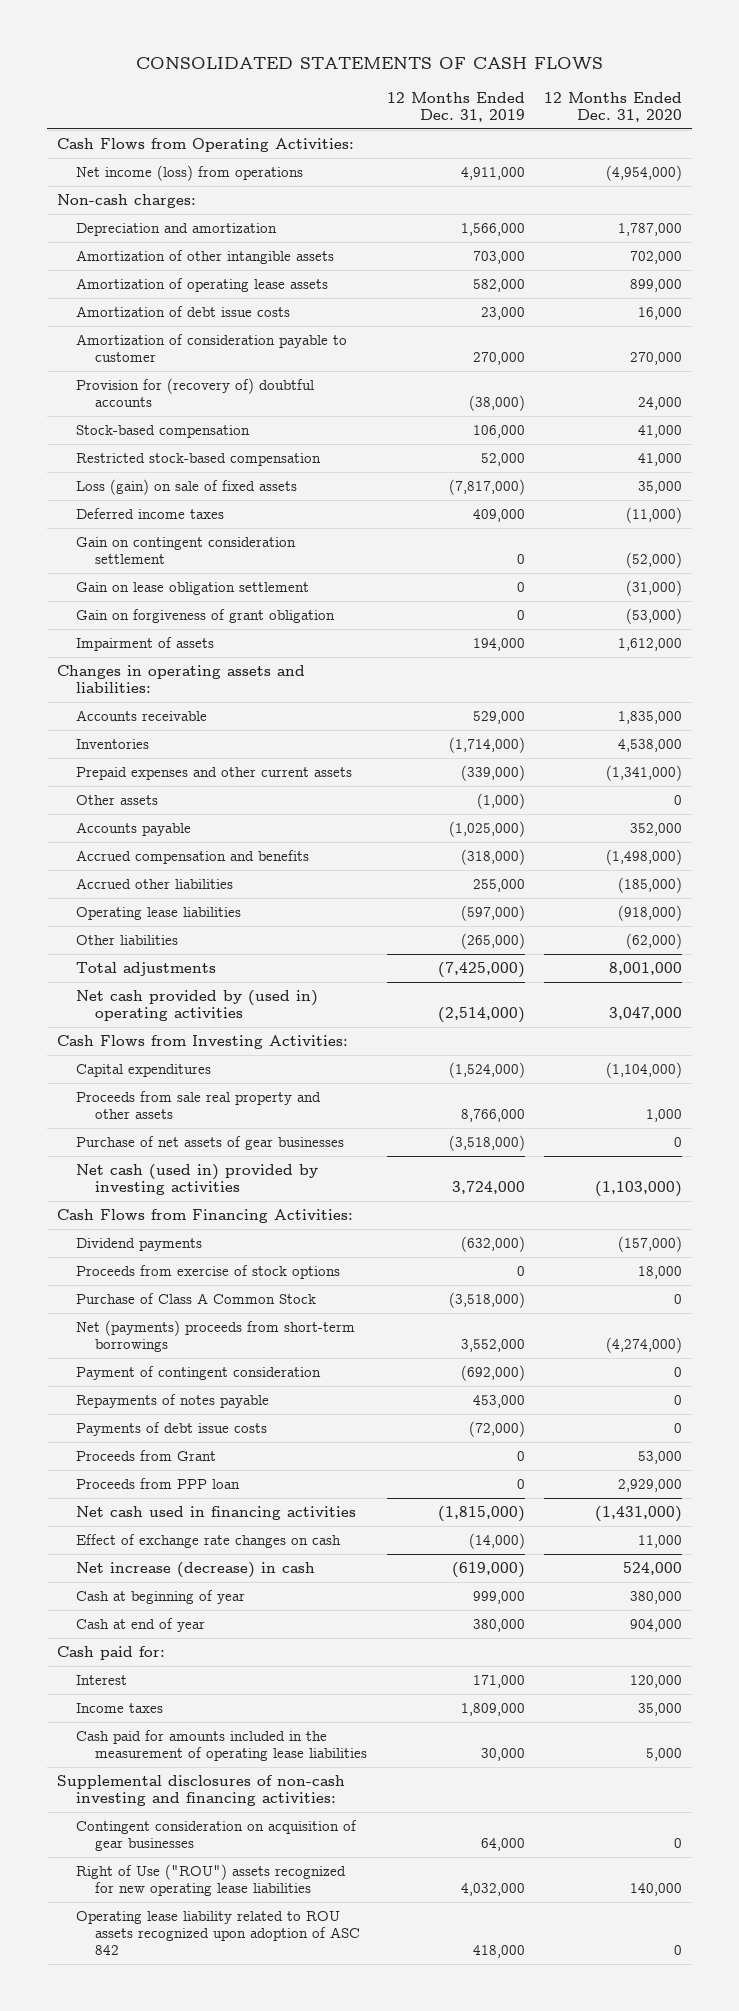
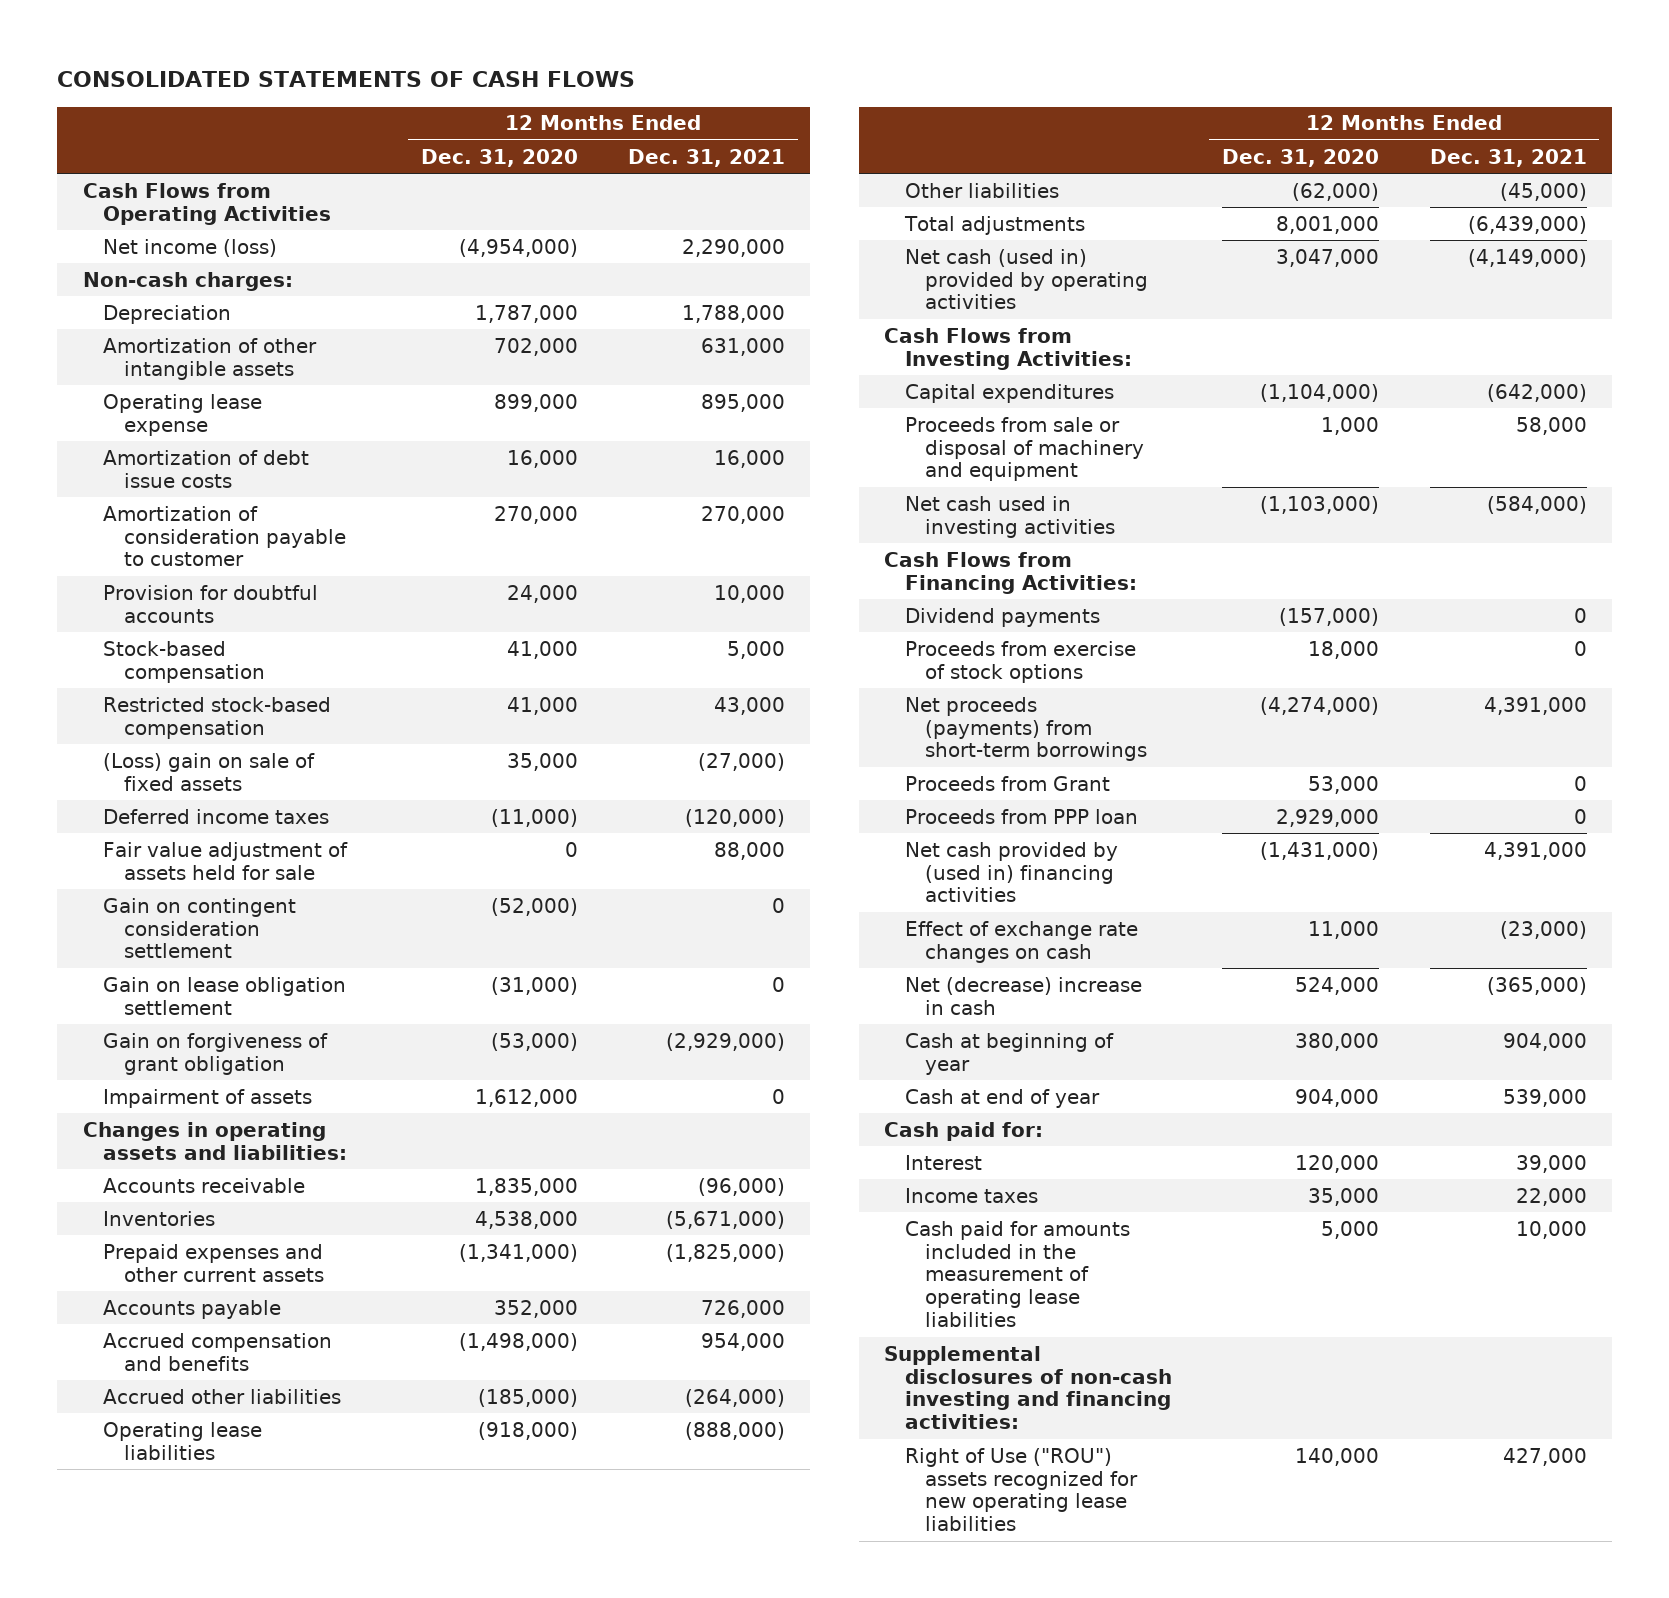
- | 12 Months Ended Dec. 31, 2019 | 12 Months Ended Dec. 31, 2020
+ | 12 Months Ended Dec. 31, 2020 | 12 Months Ended Dec. 31, 2021
- Cash Flows from Operating Activities:
- Net income (loss) from operations | 4,911,000 | (4,954,000)
+ Cash Flows from Operating Activities
+ Net income (loss) | (4,954,000) | 2,290,000
- Depreciation and amortization | 1,566,000 | 1,787,000
+ Depreciation | 1,787,000 | 1,788,000
- Amortization of operating lease assets | 582,000 | 899,000
+ Operating lease expense | 899,000 | 895,000
- Provision for (recovery of) doubtful accounts | (38,000) | 24,000
+ Provision for doubtful accounts | 24,000 | 10,000
- Loss (gain) on sale of fixed assets | (7,817,000) | 35,000
+ (Loss) gain on sale of fixed assets | 35,000 | (27,000)
+ Fair value adjustment of assets held for sale | 0 | 88,000
- Other assets | (1,000) | 0
- Net cash provided by (used in) operating activities | (2,514,000) | 3,047,000
+ Net cash (used in) provided by operating activities | 3,047,000 | (4,149,000)
- Proceeds from sale real property and other assets | 8,766,000 | 1,000
- Purchase of net assets of gear businesses | (3,518,000) | 0
- Net cash (used in) provided by investing activities | 3,724,000 | (1,103,000)
+ Proceeds from sale or disposal of machinery and equipment | 1,000 | 58,000
+ Net cash used in investing activities | (1,103,000) | (584,000)
- Purchase of Class A Common Stock | (3,518,000) | 0
- Net (payments) proceeds from short-term borrowings | 3,552,000 | (4,274,000)
- Payment of contingent consideration | (692,000) | 0
- Repayments of notes payable | 453,000 | 0
- Payments of debt issue costs | (72,000) | 0
+ Net proceeds (payments) from short-term borrowings | (4,274,000) | 4,391,000
- Net cash used in financing activities | (1,815,000) | (1,431,000)
+ Net cash provided by (used in) financing activities | (1,431,000) | 4,391,000
- Net increase (decrease) in cash | (619,000) | 524,000
+ Net (decrease) increase in cash | 524,000 | (365,000)
- Contingent consideration on acquisition of gear businesses | 64,000 | 0
- Operating lease liability related to ROU assets recognized upon adoption of ASC 842 | 418,000 | 0

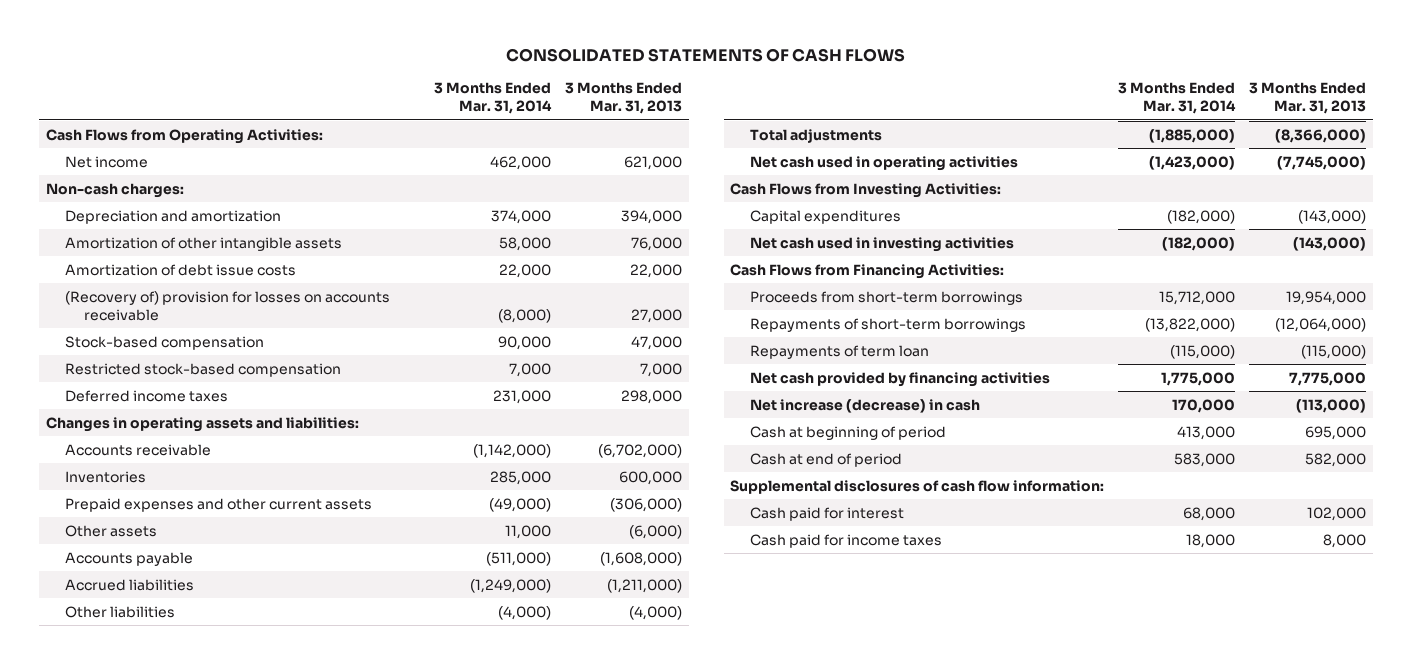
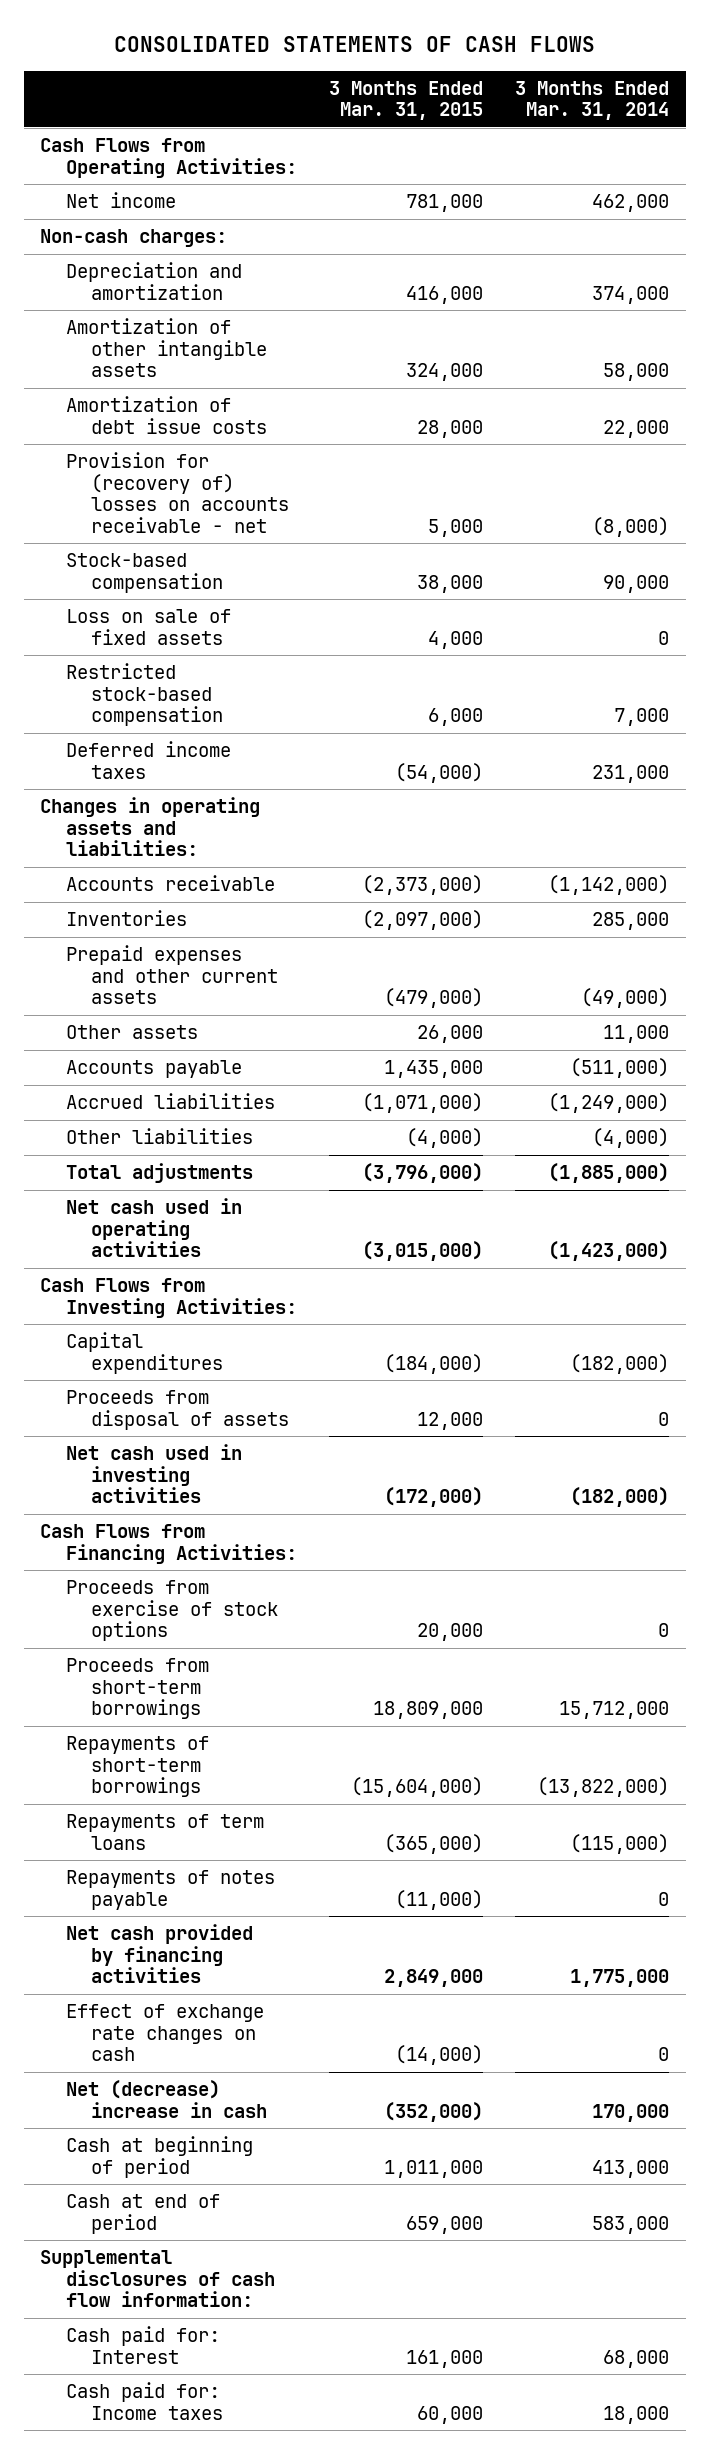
- | 3 Months Ended Mar. 31, 2014 | 3 Months Ended Mar. 31, 2013
+ | 3 Months Ended Mar. 31, 2015 | 3 Months Ended Mar. 31, 2014
- (Recovery of) provision for losses on accounts receivable | (8,000) | 27,000
+ Provision for (recovery of) losses on accounts receivable - net | 5,000 | (8,000)
+ Loss on sale of fixed assets | 4,000 | 0
+ Proceeds from disposal of assets | 12,000 | 0
+ Proceeds from exercise of stock options | 20,000 | 0
- Repayments of term loan | (115,000) | (115,000)
+ Repayments of term loans | (365,000) | (115,000)
+ Repayments of notes payable | (11,000) | 0
- Net increase (decrease) in cash | 170,000 | (113,000)
+ Effect of exchange rate changes on cash | (14,000) | 0
+ Net (decrease) increase in cash | (352,000) | 170,000
- Cash paid for interest | 68,000 | 102,000
- Cash paid for income taxes | 18,000 | 8,000
+ Cash paid for: Interest | 161,000 | 68,000
+ Cash paid for: Income taxes | 60,000 | 18,000

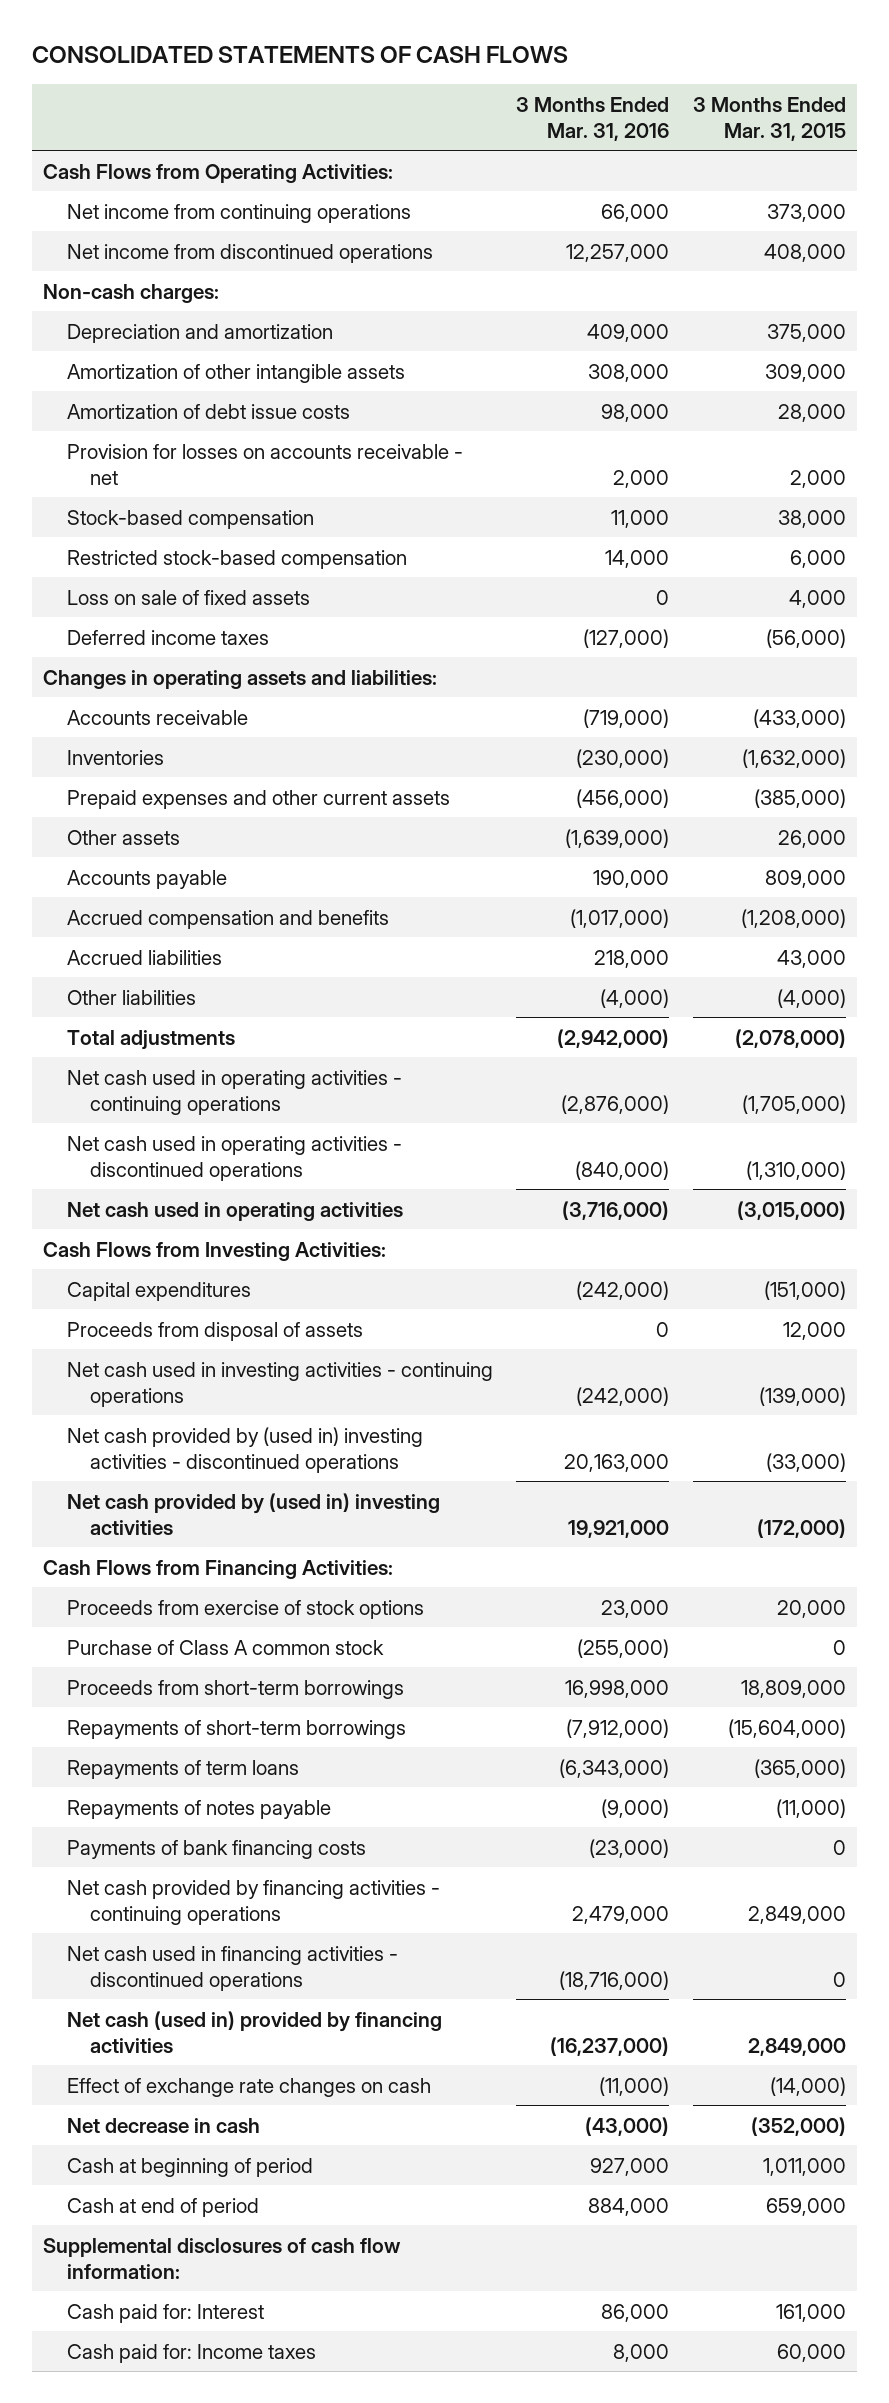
- | 3 Months Ended Mar. 31, 2015 | 3 Months Ended Mar. 31, 2014
+ | 3 Months Ended Mar. 31, 2016 | 3 Months Ended Mar. 31, 2015
- Net income | 781,000 | 462,000
+ Net income from continuing operations | 66,000 | 373,000
+ Net income from discontinued operations | 12,257,000 | 408,000
- Depreciation and amortization | 416,000 | 374,000
- Amortization of other intangible assets | 324,000 | 58,000
+ Depreciation and amortization | 409,000 | 375,000
+ Amortization of other intangible assets | 308,000 | 309,000
- Provision for (recovery of) losses on accounts receivable - net | 5,000 | (8,000)
+ Provision for losses on accounts receivable - net | 2,000 | 2,000
- Deferred income taxes | (54,000) | 231,000
moved down: Loss on sale of fixed assets | 0 | 4,000
+ Deferred income taxes | (127,000) | (56,000)
- Accounts receivable | (2,373,000) | (1,142,000)
- Inventories | (2,097,000) | 285,000
- Prepaid expenses and other current assets | (479,000) | (49,000)
+ Accounts receivable | (719,000) | (433,000)
+ Inventories | (230,000) | (1,632,000)
+ Prepaid expenses and other current assets | (456,000) | (385,000)
- Accounts payable | 1,435,000 | (511,000)
- Accrued liabilities | (1,071,000) | (1,249,000)
+ Accounts payable | 190,000 | 809,000
+ Accrued compensation and benefits | (1,017,000) | (1,208,000)
+ Accrued liabilities | 218,000 | 43,000
- Total adjustments | (3,796,000) | (1,885,000)
+ Total adjustments | (2,942,000) | (2,078,000)
+ Net cash used in operating activities - continuing operations | (2,876,000) | (1,705,000)
+ Net cash used in operating activities - discontinued operations | (840,000) | (1,310,000)
- Capital expenditures | (184,000) | (182,000)
+ Capital expenditures | (242,000) | (151,000)
- Net cash used in investing activities | (172,000) | (182,000)
+ Net cash used in investing activities - continuing operations | (242,000) | (139,000)
+ Net cash provided by (used in) investing activities - discontinued operations | 20,163,000 | (33,000)
+ Net cash provided by (used in) investing activities | 19,921,000 | (172,000)
+ Purchase of Class A common stock | (255,000) | 0
- Net cash provided by financing activities | 2,849,000 | 1,775,000
+ Payments of bank financing costs | (23,000) | 0
+ Net cash provided by financing activities - continuing operations | 2,479,000 | 2,849,000
+ Net cash used in financing activities - discontinued operations | (18,716,000) | 0
+ Net cash (used in) provided by financing activities | (16,237,000) | 2,849,000
- Net (decrease) increase in cash | (352,000) | 170,000
+ Net decrease in cash | (43,000) | (352,000)

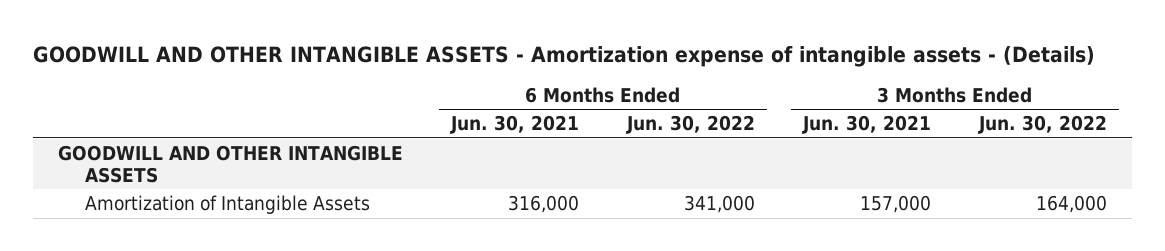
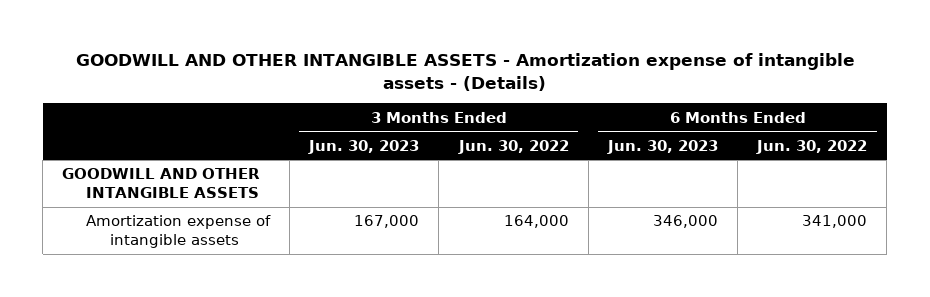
- | 6 Months Ended Jun. 30, 2021 | 6 Months Ended Jun. 30, 2022 | 3 Months Ended Jun. 30, 2021 | 3 Months Ended Jun. 30, 2022
+ | 3 Months Ended Jun. 30, 2023 | 3 Months Ended Jun. 30, 2022 | 6 Months Ended Jun. 30, 2023 | 6 Months Ended Jun. 30, 2022
- Amortization of Intangible Assets | 316,000 | 341,000 | 157,000 | 164,000
+ Amortization expense of intangible assets | 167,000 | 164,000 | 346,000 | 341,000

